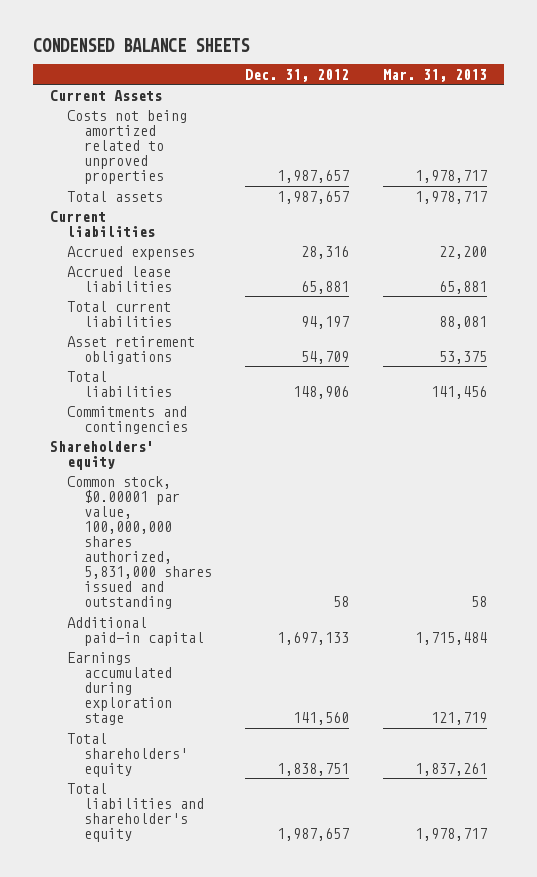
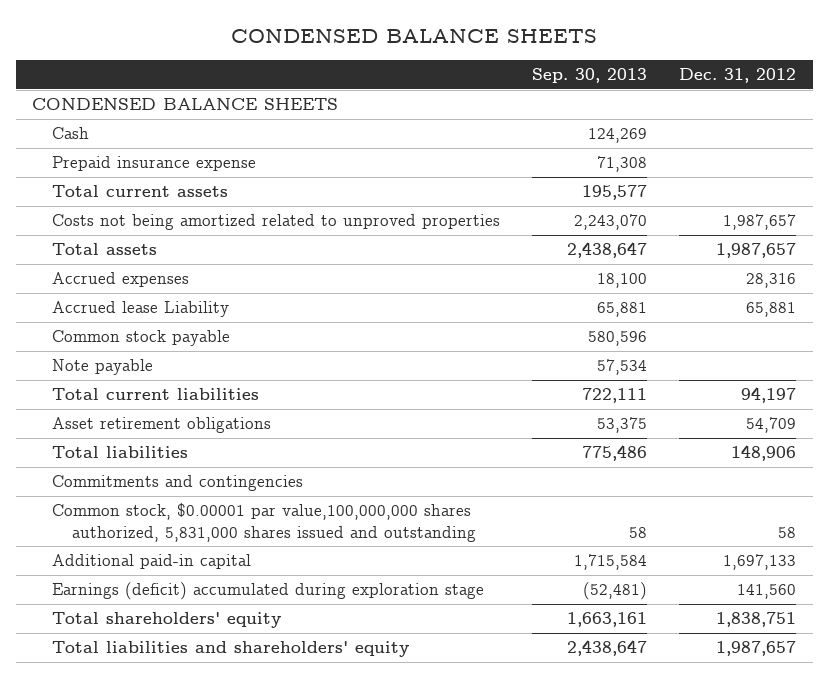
- | Dec. 31, 2012 | Mar. 31, 2013
+ | Sep. 30, 2013 | Dec. 31, 2012
- Current Assets
+ CONDENSED BALANCE SHEETS
+ Cash | 124,269 |
+ Prepaid insurance expense | 71,308 |
+ Total current assets | 195,577 |
- Current liabilities
- Accrued lease liabilities | 65,881 | 65,881
+ Accrued lease Liability | 65,881 | 65,881
+ Common stock payable | 580,596 |
+ Note payable | 57,534 |
- Shareholders' equity
- Common stock, $0.00001 par value, 100,000,000 shares authorized, 5,831,000 shares issued and outstanding | 58 | 58
+ Common stock, $0.00001 par value,100,000,000 shares authorized, 5,831,000 shares issued and outstanding | 58 | 58
- Earnings accumulated during exploration stage | 141,560 | 121,719
+ Earnings (deficit) accumulated during exploration stage | (52,481) | 141,560
- Total liabilities and shareholder's equity | 1,987,657 | 1,978,717
+ Total liabilities and shareholders' equity | 2,438,647 | 1,987,657

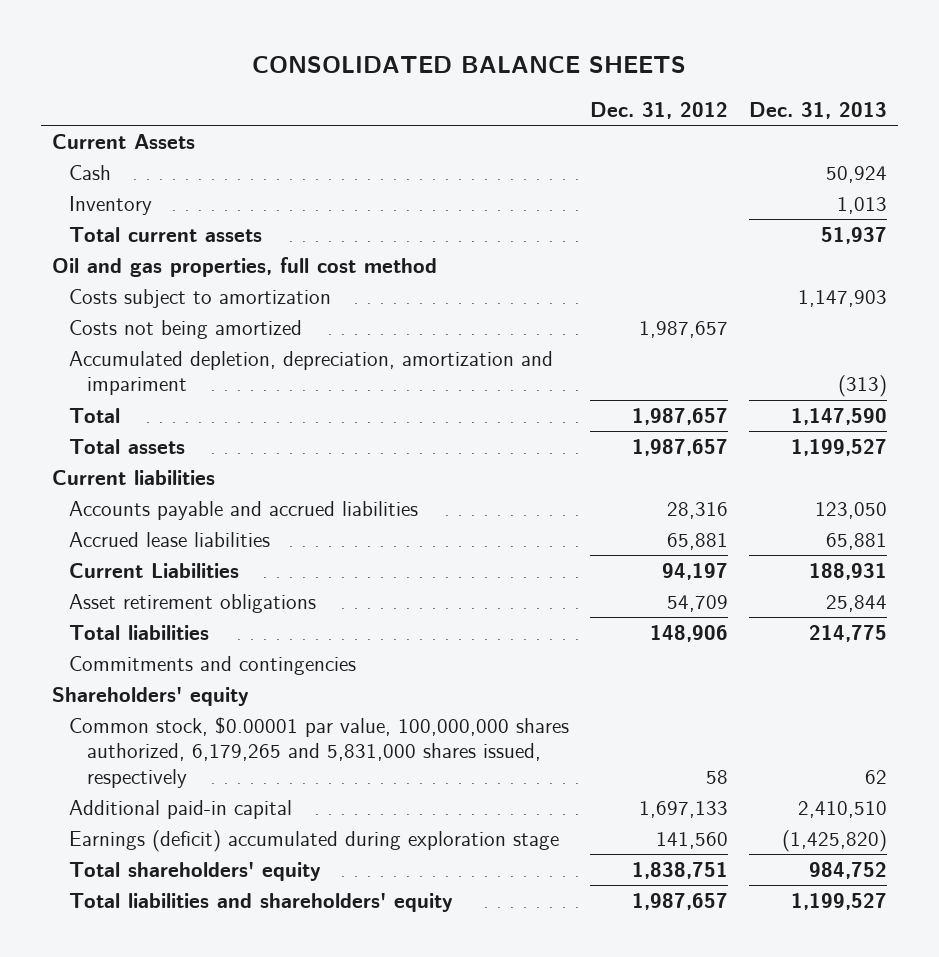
- CONDENSED BALANCE SHEETS
+ CONSOLIDATED BALANCE SHEETS
- | Sep. 30, 2013 | Dec. 31, 2012
+ | Dec. 31, 2012 | Dec. 31, 2013
- CONDENSED BALANCE SHEETS
+ Current Assets
- Prepaid insurance expense | 71,308 |
+ Inventory | | 1,013
- Costs not being amortized related to unproved properties | 2,243,070 | 1,987,657
+ Oil and gas properties, full cost method
+ Costs subject to amortization | | 1,147,903
+ Costs not being amortized | 1,987,657 |
+ Accumulated depletion, depreciation, amortization and impariment | | (313)
+ Total | 1,987,657 | 1,147,590
- Accrued expenses | 18,100 | 28,316
- Accrued lease Liability | 65,881 | 65,881
- Common stock payable | 580,596 |
- Note payable | 57,534 |
- Total current liabilities | 722,111 | 94,197
+ Current liabilities
+ Accounts payable and accrued liabilities | 28,316 | 123,050
+ Accrued lease liabilities | 65,881 | 65,881
+ Current Liabilities | 94,197 | 188,931
- Common stock, $0.00001 par value,100,000,000 shares authorized, 5,831,000 shares issued and outstanding | 58 | 58
+ Shareholders' equity
+ Common stock, $0.00001 par value, 100,000,000 shares authorized, 6,179,265 and 5,831,000 shares issued, respectively | 58 | 62

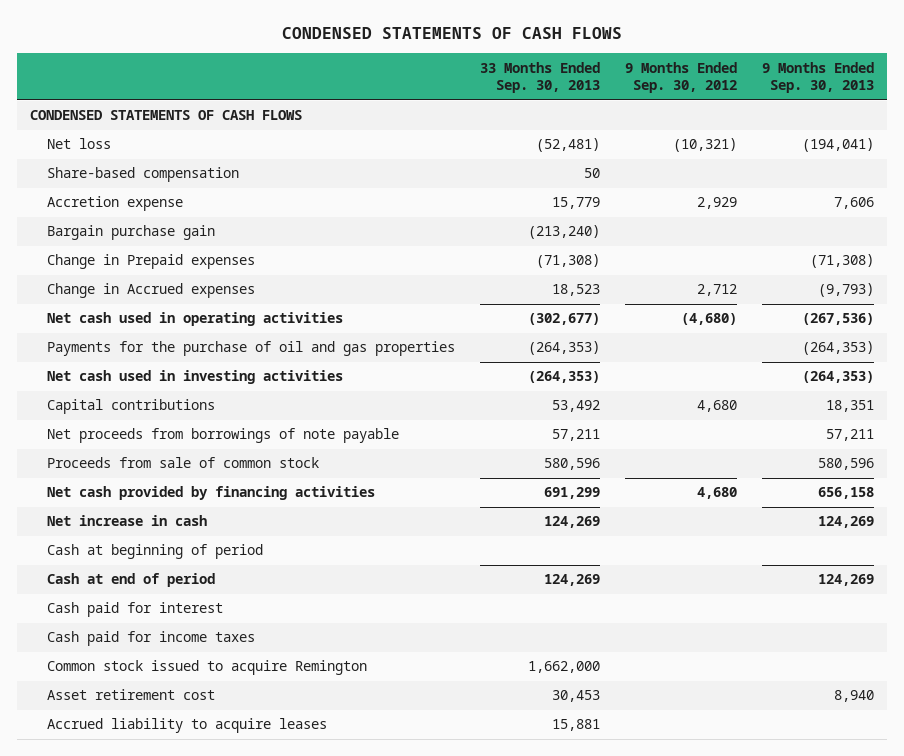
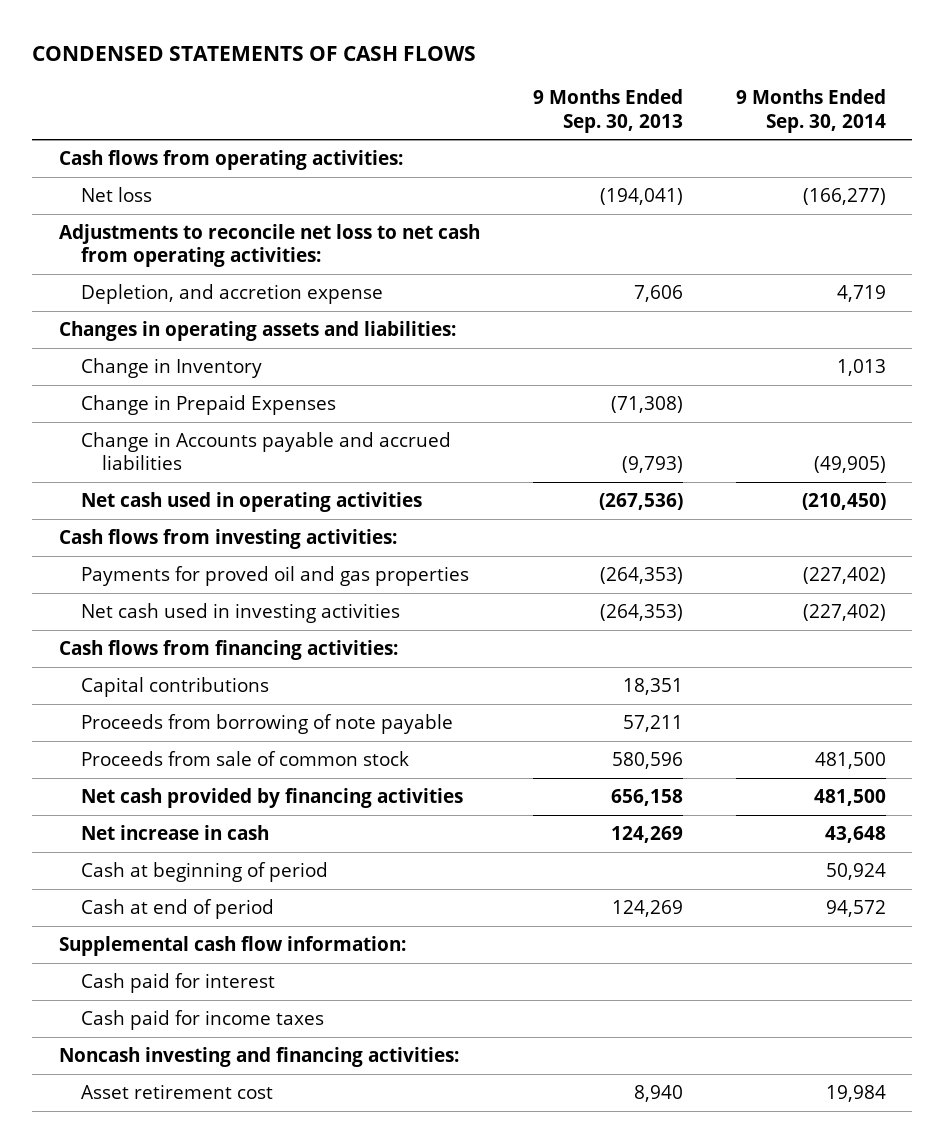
- | 33 Months Ended Sep. 30, 2013 | 9 Months Ended Sep. 30, 2012 | 9 Months Ended Sep. 30, 2013
+ | 9 Months Ended Sep. 30, 2013 | 9 Months Ended Sep. 30, 2014
- CONDENSED STATEMENTS OF CASH FLOWS
+ Cash flows from operating activities:
- Share-based compensation | 50 | |
- Accretion expense | 15,779 | 2,929 | 7,606
- Bargain purchase gain | (213,240) | |
- Change in Prepaid expenses | (71,308) | | (71,308)
- Change in Accrued expenses | 18,523 | 2,712 | (9,793)
+ Adjustments to reconcile net loss to net cash from operating activities:
+ Depletion, and accretion expense | 7,606 | 4,719
+ Changes in operating assets and liabilities:
+ Change in Inventory | | 1,013
+ Change in Prepaid Expenses | (71,308) |
+ Change in Accounts payable and accrued liabilities | (9,793) | (49,905)
- Payments for the purchase of oil and gas properties | (264,353) | | (264,353)
+ Cash flows from investing activities:
+ Payments for proved oil and gas properties | (264,353) | (227,402)
+ Cash flows from financing activities:
- Net proceeds from borrowings of note payable | 57,211 | | 57,211
+ Proceeds from borrowing of note payable | 57,211 |
+ Supplemental cash flow information:
- Common stock issued to acquire Remington | 1,662,000 | |
+ Noncash investing and financing activities:
- Accrued liability to acquire leases | 15,881 | |

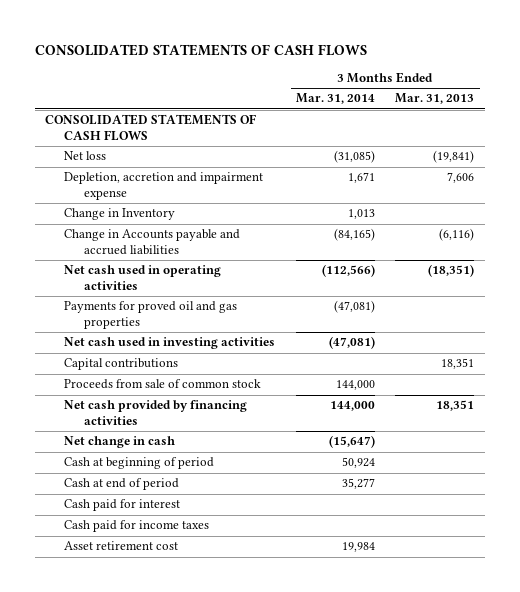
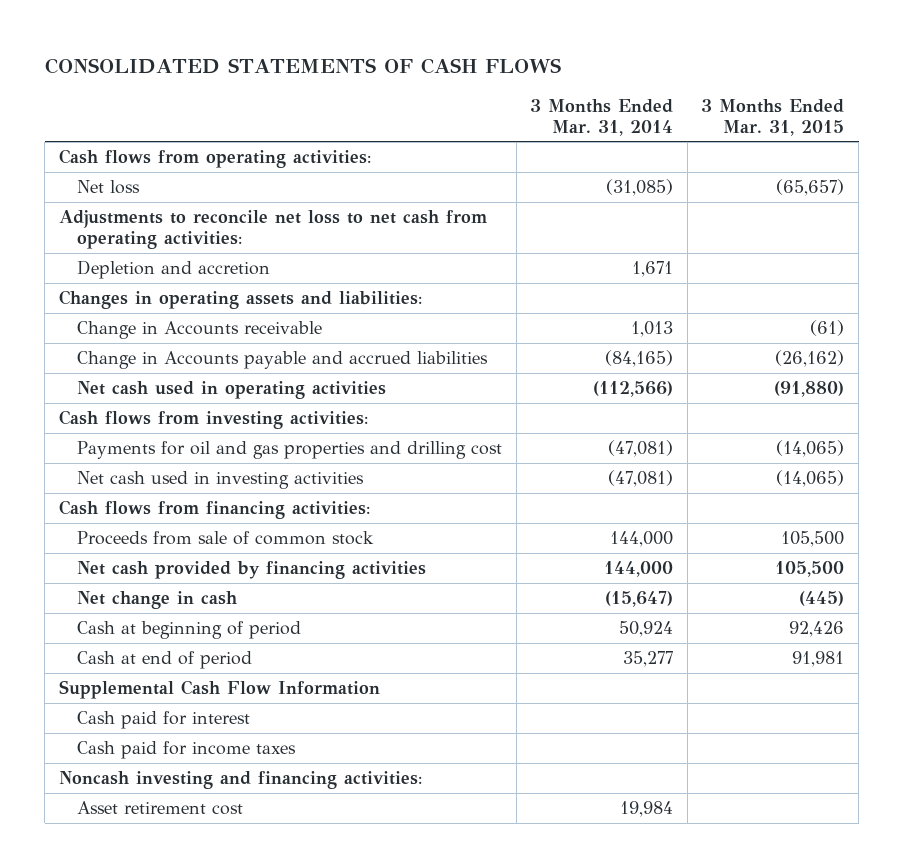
- | 3 Months Ended Mar. 31, 2014 | 3 Months Ended Mar. 31, 2013
+ | 3 Months Ended Mar. 31, 2014 | 3 Months Ended Mar. 31, 2015
- CONSOLIDATED STATEMENTS OF CASH FLOWS
+ Cash flows from operating activities:
- Depletion, accretion and impairment expense | 1,671 | 7,606
- Change in Inventory | 1,013 |
+ Adjustments to reconcile net loss to net cash from operating activities:
+ Depletion and accretion | 1,671 |
+ Changes in operating assets and liabilities:
+ Change in Accounts receivable | 1,013 | (61)
- Payments for proved oil and gas properties | (47,081) |
+ Cash flows from investing activities:
+ Payments for oil and gas properties and drilling cost | (47,081) | (14,065)
- Capital contributions | | 18,351
+ Cash flows from financing activities:
+ Supplemental Cash Flow Information
+ Noncash investing and financing activities:

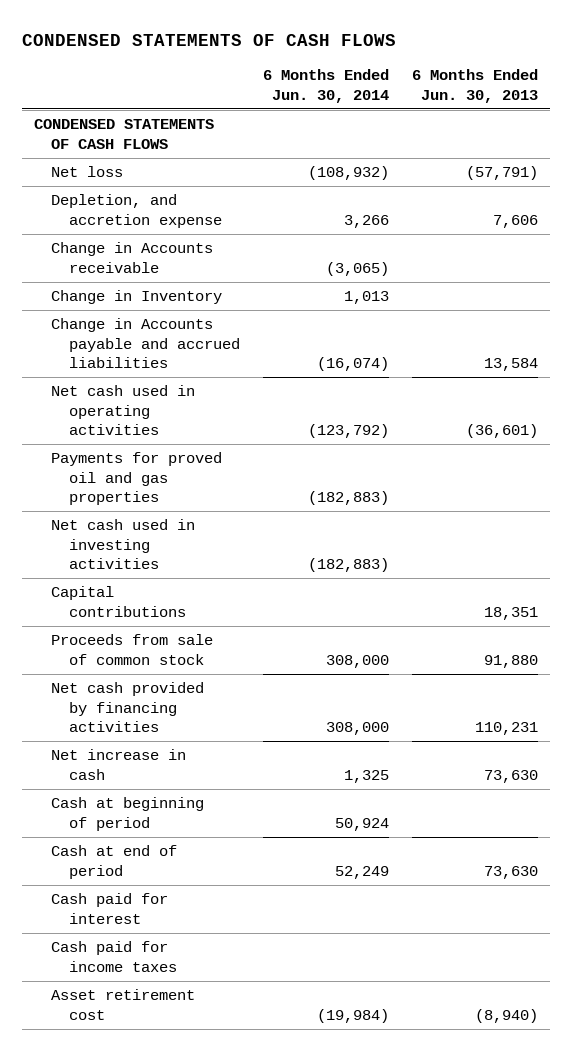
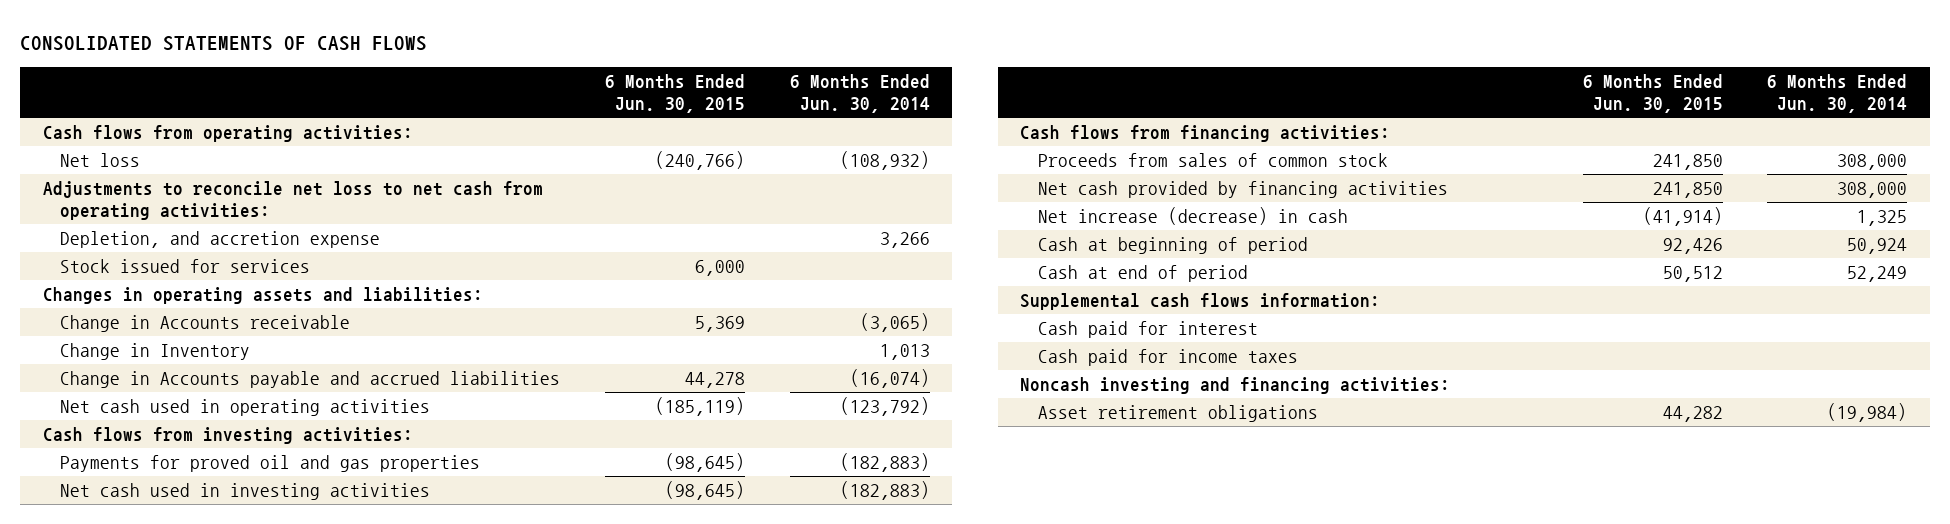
- CONDENSED STATEMENTS OF CASH FLOWS
+ CONSOLIDATED STATEMENTS OF CASH FLOWS
- | 6 Months Ended Jun. 30, 2014 | 6 Months Ended Jun. 30, 2013
+ | 6 Months Ended Jun. 30, 2015 | 6 Months Ended Jun. 30, 2014
- CONDENSED STATEMENTS OF CASH FLOWS
+ Cash flows from operating activities:
+ Adjustments to reconcile net loss to net cash from operating activities:
+ Stock issued for services | 6,000 |
+ Changes in operating assets and liabilities:
+ Cash flows from investing activities:
- Capital contributions | | 18,351
- Proceeds from sale of common stock | 308,000 | 91,880
+ Cash flows from financing activities:
+ Proceeds from sales of common stock | 241,850 | 308,000
- Net increase in cash | 1,325 | 73,630
+ Net increase (decrease) in cash | (41,914) | 1,325
+ Supplemental cash flows information:
- Asset retirement cost | (19,984) | (8,940)
+ Noncash investing and financing activities:
+ Asset retirement obligations | 44,282 | (19,984)

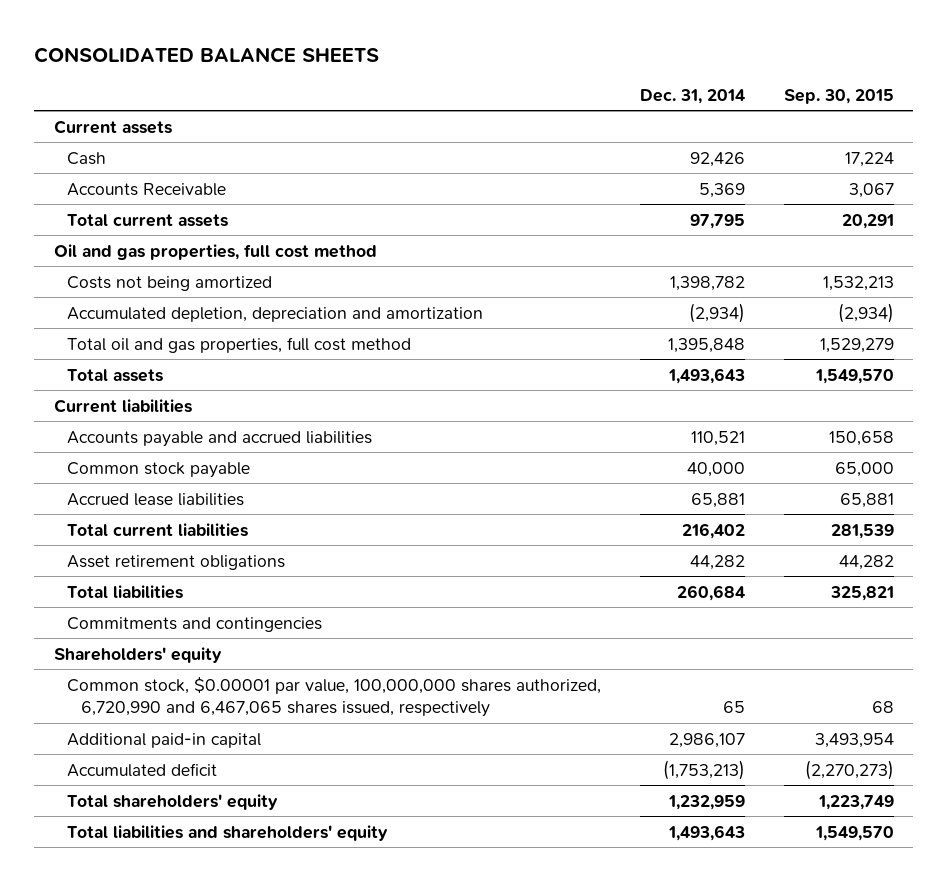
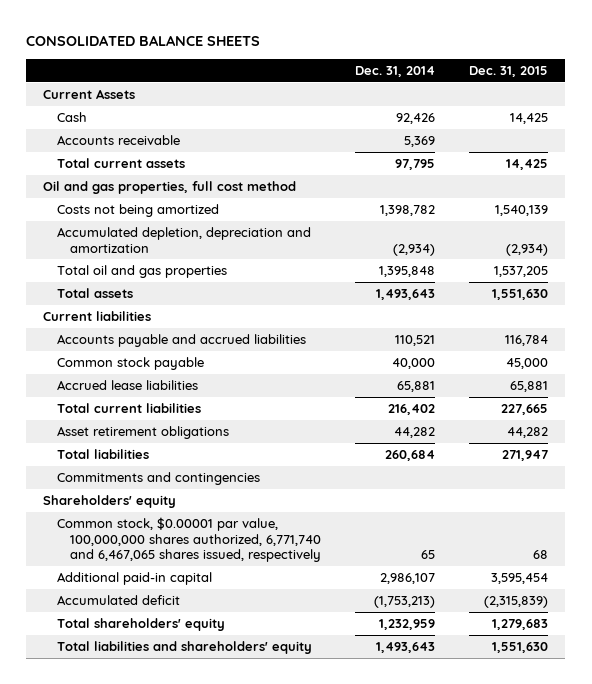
- | Dec. 31, 2014 | Sep. 30, 2015
+ | Dec. 31, 2014 | Dec. 31, 2015
- Current assets
+ Current Assets
- Accounts Receivable | 5,369 | 3,067
+ Accounts receivable | 5,369 |
- Total oil and gas properties, full cost method | 1,395,848 | 1,529,279
+ Total oil and gas properties | 1,395,848 | 1,537,205
- Common stock, $0.00001 par value, 100,000,000 shares authorized, 6,720,990 and 6,467,065 shares issued, respectively | 65 | 68
+ Common stock, $0.00001 par value, 100,000,000 shares authorized, 6,771,740 and 6,467,065 shares issued, respectively | 65 | 68

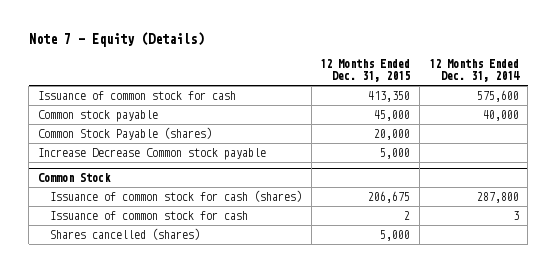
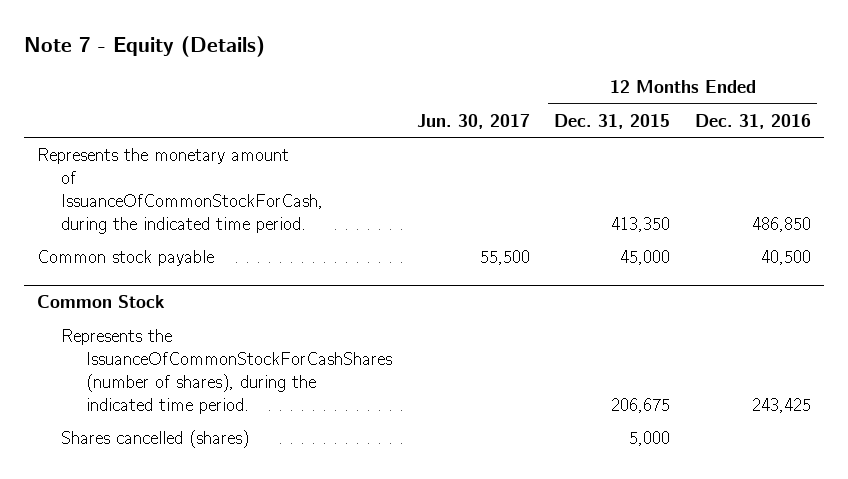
- | 12 Months Ended Dec. 31, 2015 | 12 Months Ended Dec. 31, 2014
+ | Jun. 30, 2017 | 12 Months Ended Dec. 31, 2015 | 12 Months Ended Dec. 31, 2016
- Issuance of common stock for cash | 413,350 | 575,600
+ Represents the monetary amount of IssuanceOfCommonStockForCash, during the indicated time period. | | 413,350 | 486,850
- Common Stock Payable (shares) | 20,000 |
- Increase Decrease Common stock payable | 5,000 |
@ Common Stock
- Issuance of common stock for cash (shares) | 206,675 | 287,800
- Issuance of common stock for cash | 2 | 3
+ Represents the IssuanceOfCommonStockForCashShares (number of shares), during the indicated time period. | | 206,675 | 243,425

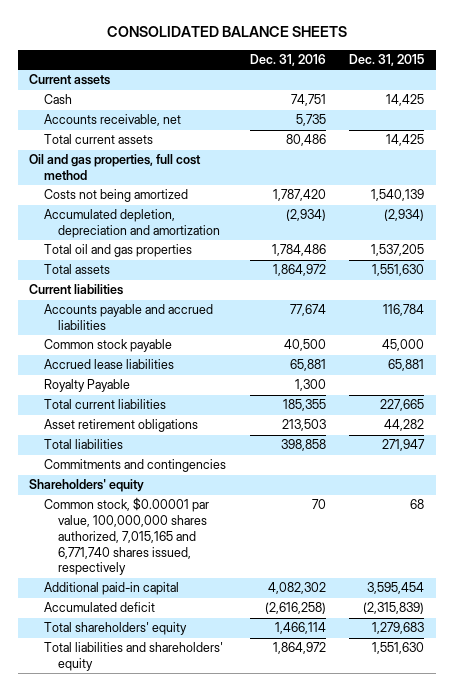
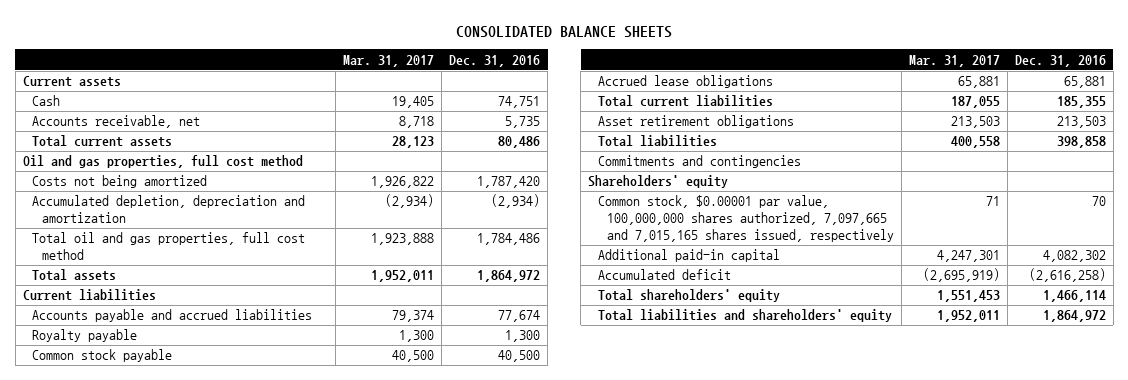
- | Dec. 31, 2016 | Dec. 31, 2015
+ | Mar. 31, 2017 | Dec. 31, 2016
- Total oil and gas properties | 1,784,486 | 1,537,205
+ Total oil and gas properties, full cost method | 1,923,888 | 1,784,486
+ Royalty payable | 1,300 | 1,300
- Accrued lease liabilities | 65,881 | 65,881
- Royalty Payable | 1,300 |
+ Accrued lease obligations | 65,881 | 65,881
- Common stock, $0.00001 par value, 100,000,000 shares authorized, 7,015,165 and 6,771,740 shares issued, respectively | 70 | 68
+ Common stock, $0.00001 par value, 100,000,000 shares authorized, 7,097,665 and 7,015,165 shares issued, respectively | 71 | 70

